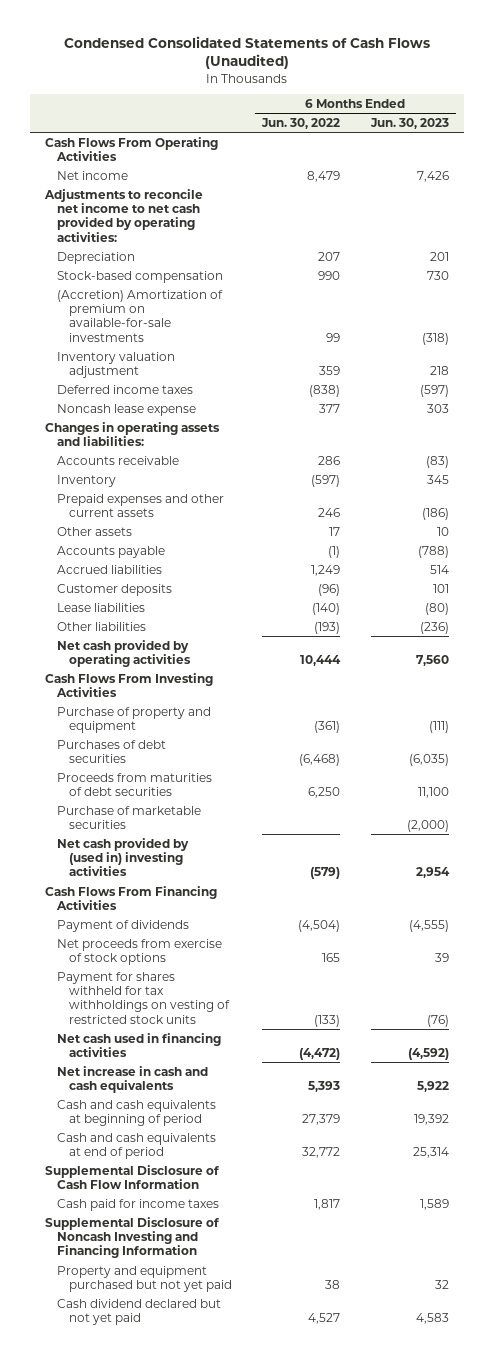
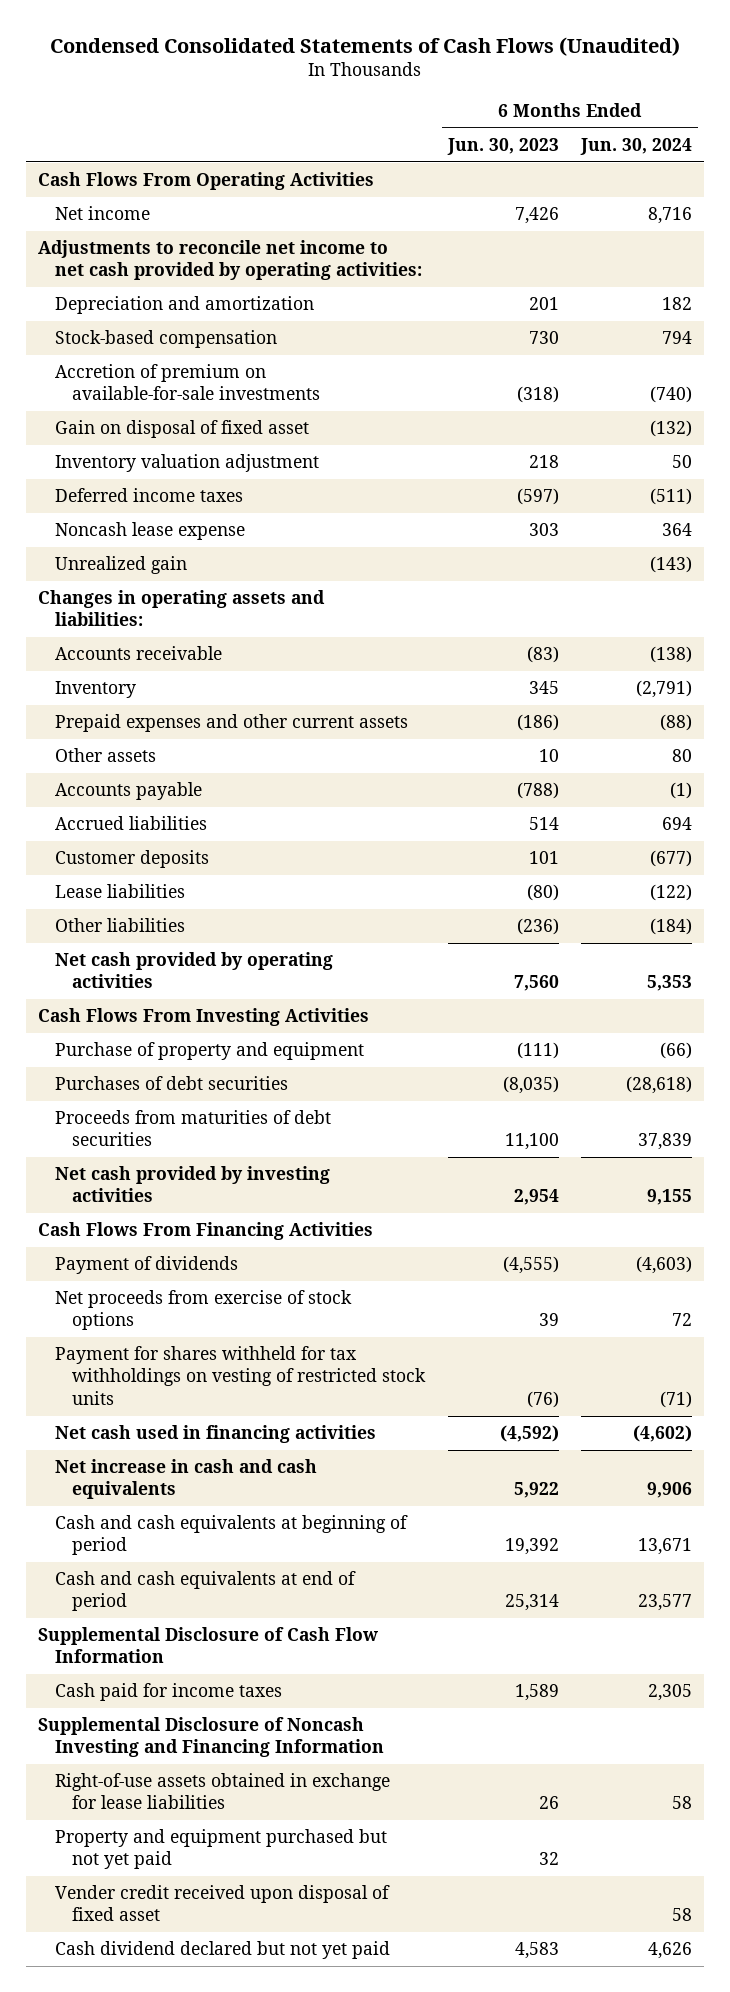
- | 6 Months Ended Jun. 30, 2022 | 6 Months Ended Jun. 30, 2023
+ | 6 Months Ended Jun. 30, 2023 | 6 Months Ended Jun. 30, 2024
- Depreciation | 207 | 201
+ Depreciation and amortization | 201 | 182
- (Accretion) Amortization of premium on available-for-sale investments | 99 | (318)
+ Accretion of premium on available-for-sale investments | (318) | (740)
+ Gain on disposal of fixed asset | | (132)
+ Unrealized gain | | (143)
- Purchases of debt securities | (6,468) | (6,035)
+ Purchases of debt securities | (8,035) | (28,618)
- Purchase of marketable securities | | (2,000)
- Net cash provided by (used in) investing activities | (579) | 2,954
+ Net cash provided by investing activities | 2,954 | 9,155
+ Right-of-use assets obtained in exchange for lease liabilities | 26 | 58
+ Vender credit received upon disposal of fixed asset | | 58

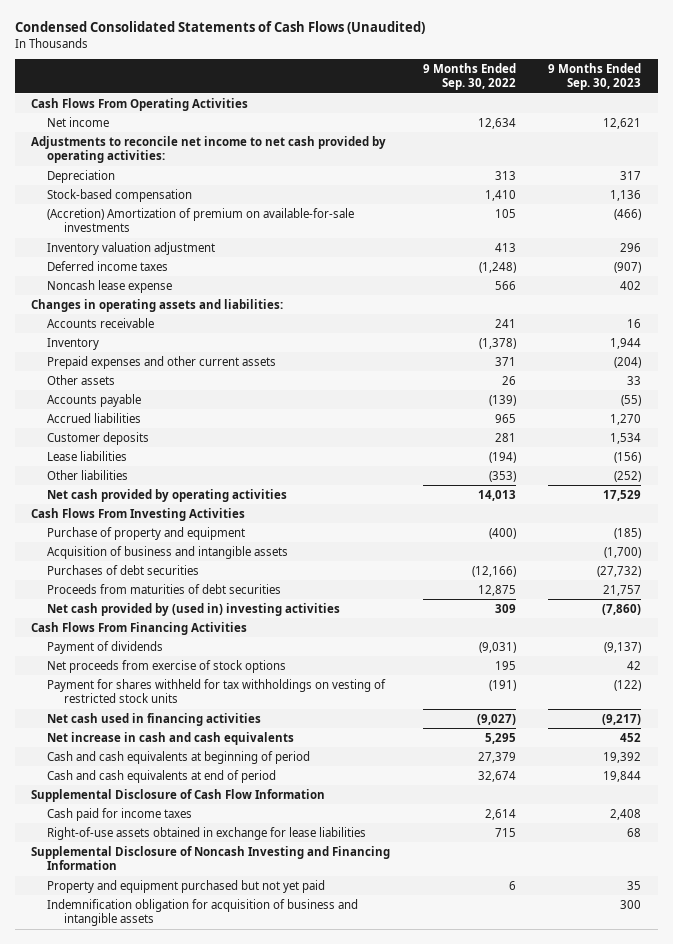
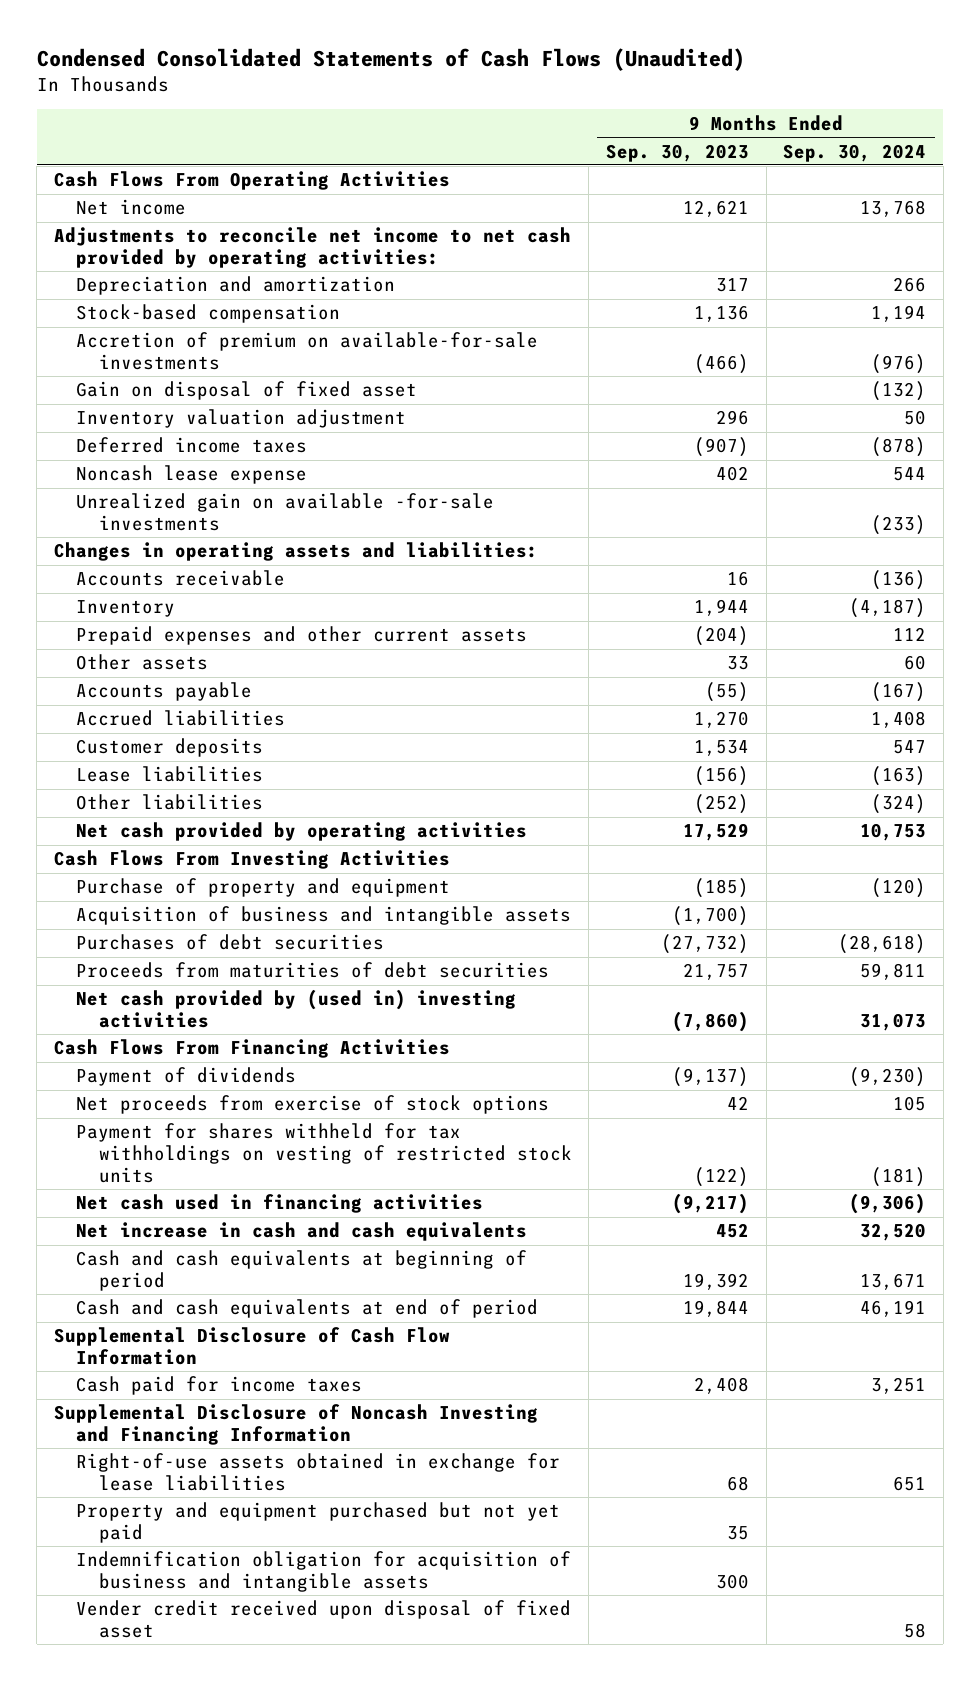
- | 9 Months Ended Sep. 30, 2022 | 9 Months Ended Sep. 30, 2023
+ | 9 Months Ended Sep. 30, 2023 | 9 Months Ended Sep. 30, 2024
- Depreciation | 313 | 317
+ Depreciation and amortization | 317 | 266
- (Accretion) Amortization of premium on available-for-sale investments | 105 | (466)
+ Accretion of premium on available-for-sale investments | (466) | (976)
+ Gain on disposal of fixed asset | | (132)
+ Unrealized gain on available -for-sale investments | | (233)
moved down: Right-of-use assets obtained in exchange for lease liabilities | 68 | 651
+ Vender credit received upon disposal of fixed asset | | 58

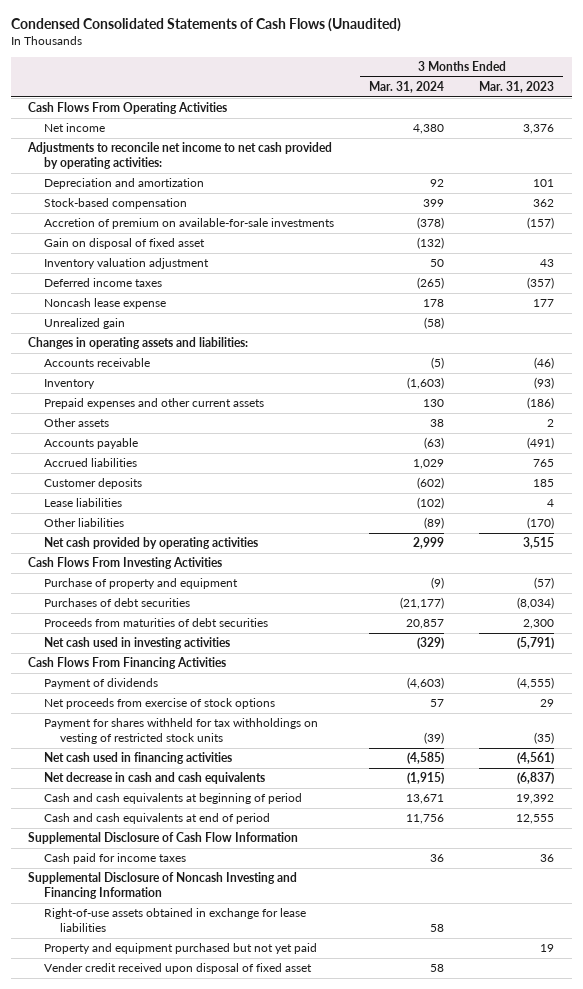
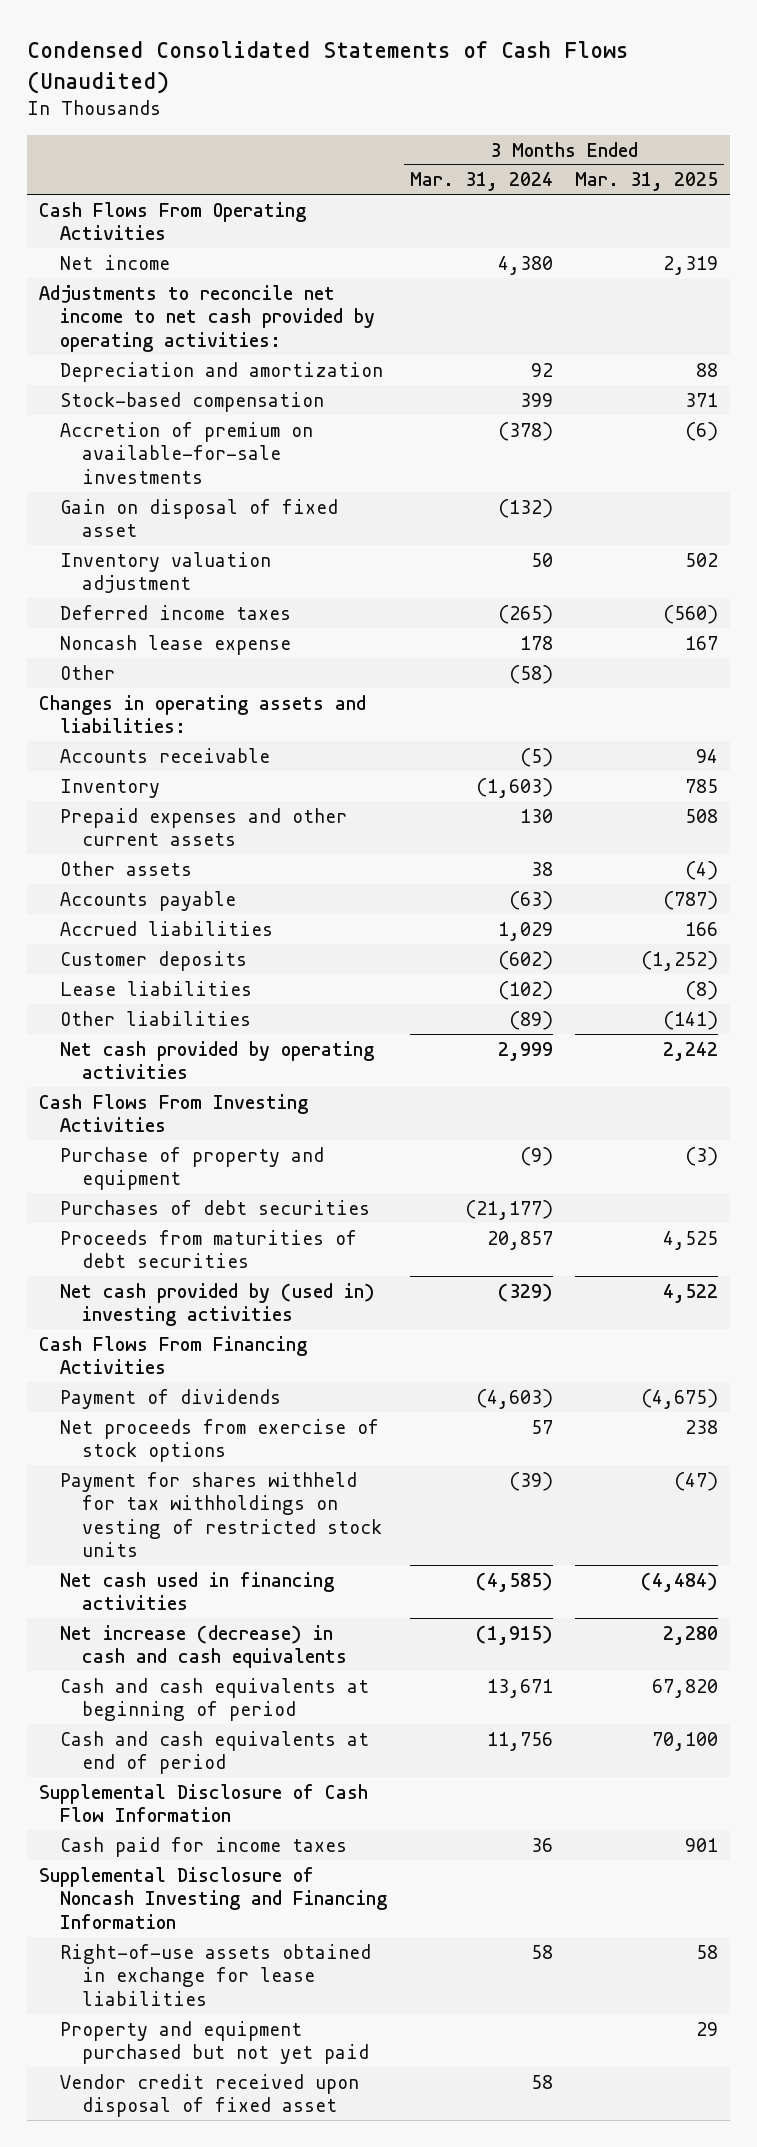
- | 3 Months Ended Mar. 31, 2024 | 3 Months Ended Mar. 31, 2023
+ | 3 Months Ended Mar. 31, 2024 | 3 Months Ended Mar. 31, 2025
- Unrealized gain | (58) |
+ Other | (58) |
- Net cash used in investing activities | (329) | (5,791)
+ Net cash provided by (used in) investing activities | (329) | 4,522
- Net decrease in cash and cash equivalents | (1,915) | (6,837)
+ Net increase (decrease) in cash and cash equivalents | (1,915) | 2,280
- Vender credit received upon disposal of fixed asset | 58 |
+ Vendor credit received upon disposal of fixed asset | 58 |

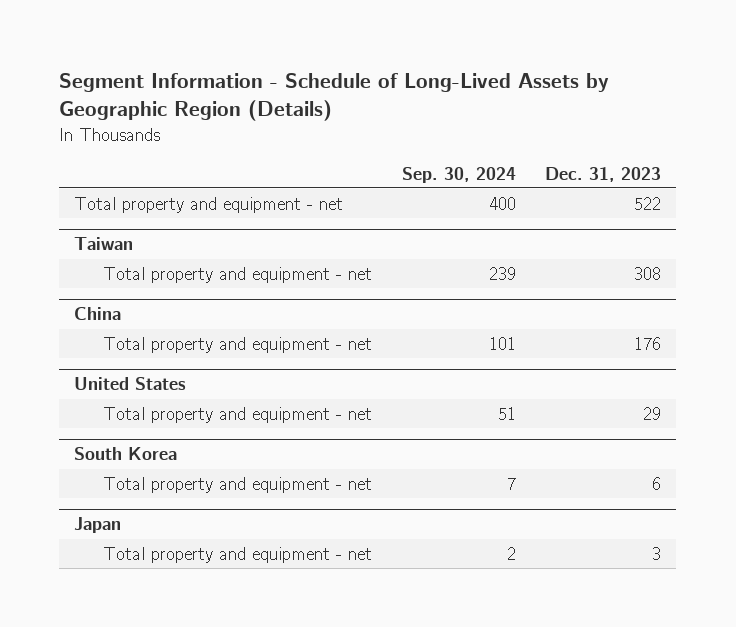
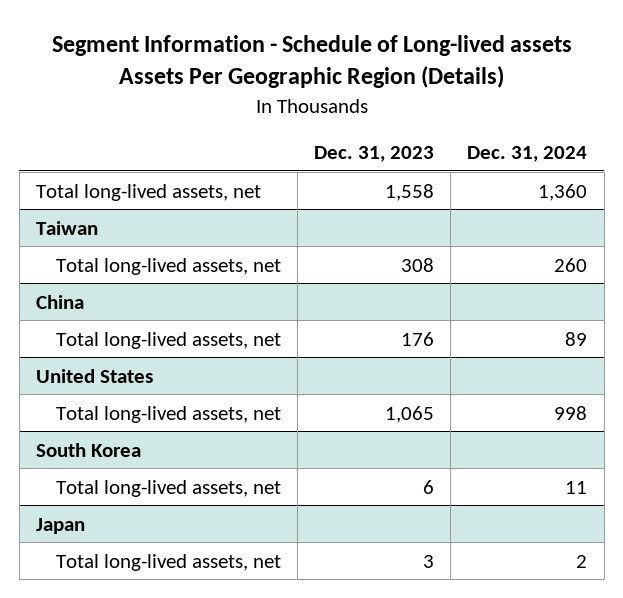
- Segment Information - Schedule of Long-Lived Assets by Geographic Region (Details)
+ Segment Information - Schedule of Long-lived assets Assets Per Geographic Region (Details)
- | Sep. 30, 2024 | Dec. 31, 2023
+ | Dec. 31, 2023 | Dec. 31, 2024
- Total property and equipment - net | 400 | 522
+ Total long-lived assets, net | 1,558 | 1,360
@ Taiwan
- Total property and equipment - net | 239 | 308
+ Total long-lived assets, net | 308 | 260
@ China
- Total property and equipment - net | 101 | 176
+ Total long-lived assets, net | 176 | 89
@ United States
- Total property and equipment - net | 51 | 29
+ Total long-lived assets, net | 1,065 | 998
@ South Korea
- Total property and equipment - net | 7 | 6
+ Total long-lived assets, net | 6 | 11
@ Japan
- Total property and equipment - net | 2 | 3
+ Total long-lived assets, net | 3 | 2

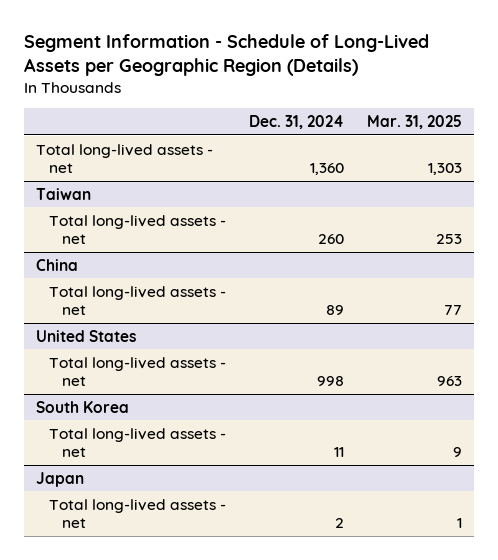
- Segment Information - Schedule of Long-lived assets Assets Per Geographic Region (Details)
+ Segment Information - Schedule of Long-Lived Assets per Geographic Region (Details)
- | Dec. 31, 2023 | Dec. 31, 2024
+ | Dec. 31, 2024 | Mar. 31, 2025
- Total long-lived assets, net | 1,558 | 1,360
+ Total long-lived assets - net | 1,360 | 1,303
@ Taiwan
- Total long-lived assets, net | 308 | 260
+ Total long-lived assets - net | 260 | 253
@ China
- Total long-lived assets, net | 176 | 89
+ Total long-lived assets - net | 89 | 77
@ United States
- Total long-lived assets, net | 1,065 | 998
+ Total long-lived assets - net | 998 | 963
@ South Korea
- Total long-lived assets, net | 6 | 11
+ Total long-lived assets - net | 11 | 9
@ Japan
- Total long-lived assets, net | 3 | 2
+ Total long-lived assets - net | 2 | 1

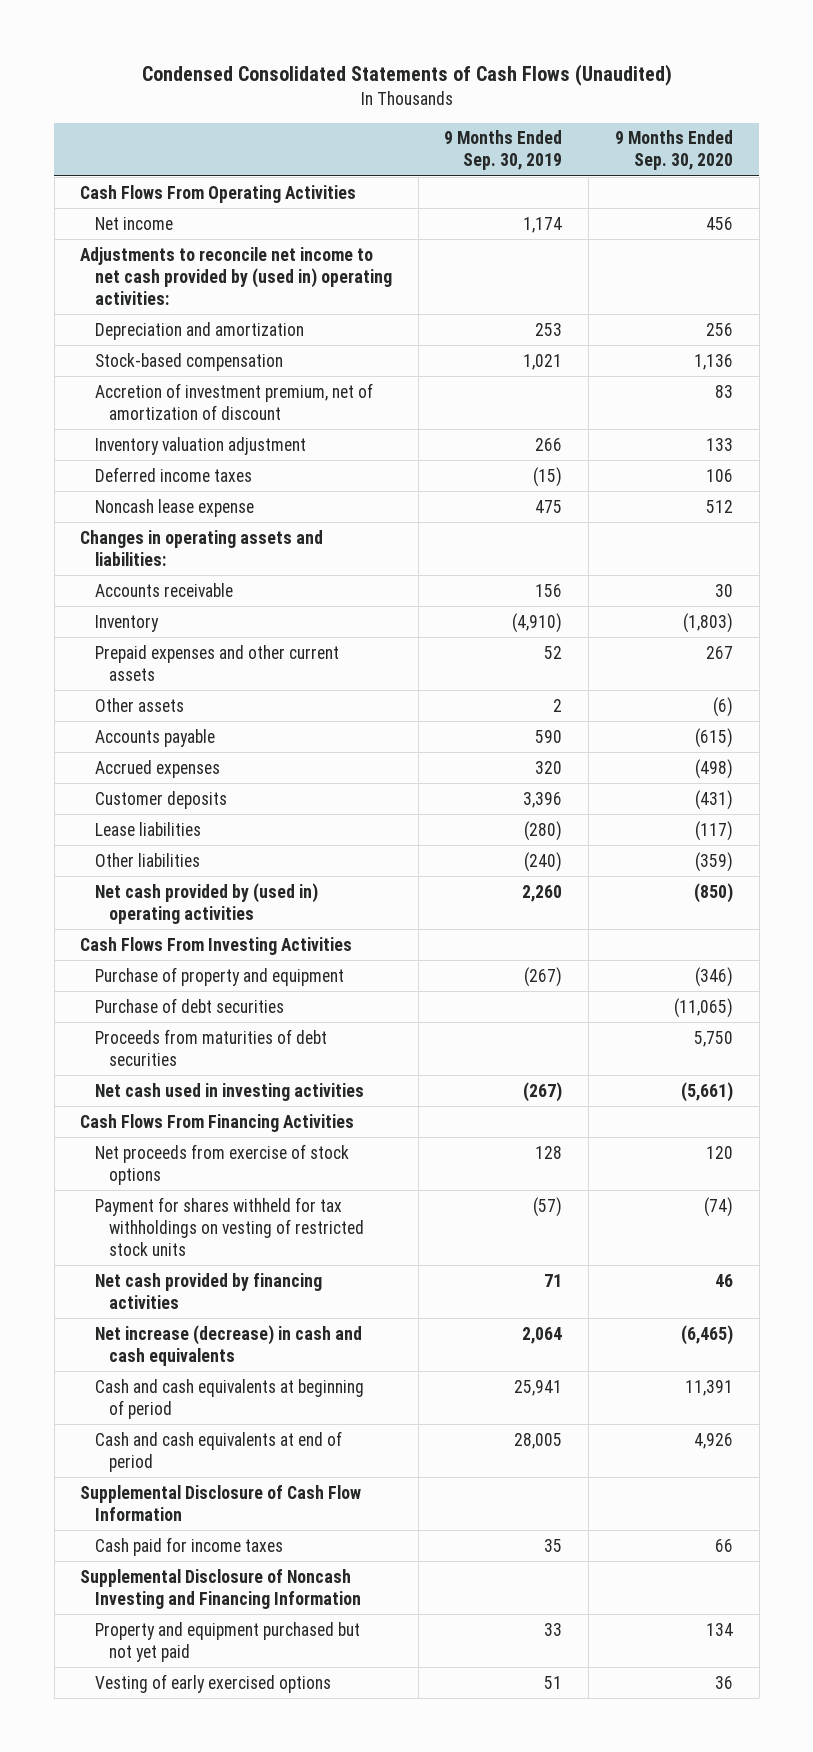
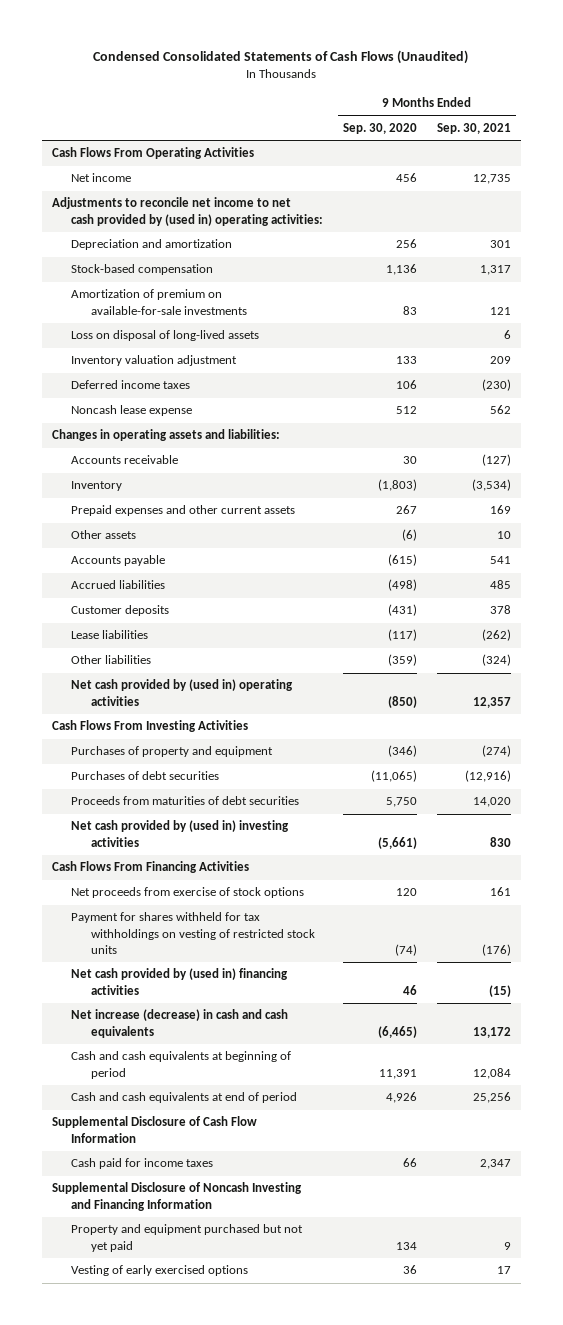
- | 9 Months Ended Sep. 30, 2019 | 9 Months Ended Sep. 30, 2020
+ | 9 Months Ended Sep. 30, 2020 | 9 Months Ended Sep. 30, 2021
- Accretion of investment premium, net of amortization of discount | | 83
+ Amortization of premium on available-for-sale investments | 83 | 121
+ Loss on disposal of long-lived assets | | 6
- Accrued expenses | 320 | (498)
+ Accrued liabilities | (498) | 485
- Purchase of property and equipment | (267) | (346)
- Purchase of debt securities | | (11,065)
+ Purchases of property and equipment | (346) | (274)
+ Purchases of debt securities | (11,065) | (12,916)
- Net cash used in investing activities | (267) | (5,661)
+ Net cash provided by (used in) investing activities | (5,661) | 830
- Net cash provided by financing activities | 71 | 46
+ Net cash provided by (used in) financing activities | 46 | (15)

